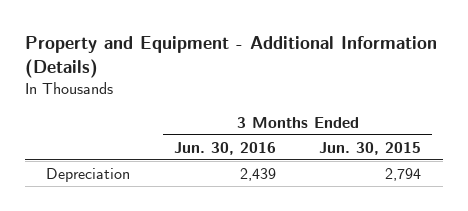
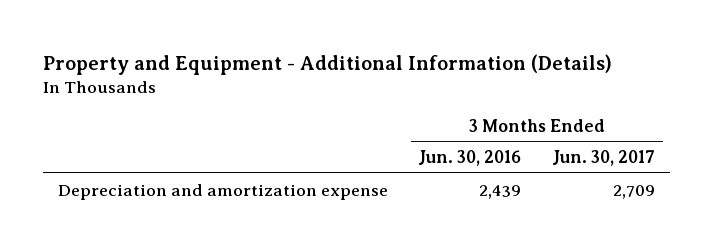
- | 3 Months Ended Jun. 30, 2016 | 3 Months Ended Jun. 30, 2015
+ | 3 Months Ended Jun. 30, 2016 | 3 Months Ended Jun. 30, 2017
- Depreciation | 2,439 | 2,794
+ Depreciation and amortization expense | 2,439 | 2,709

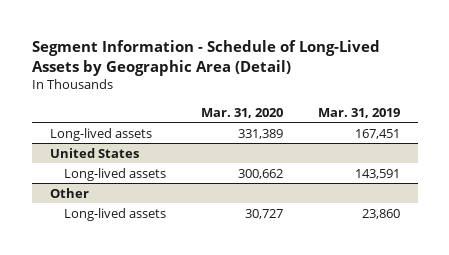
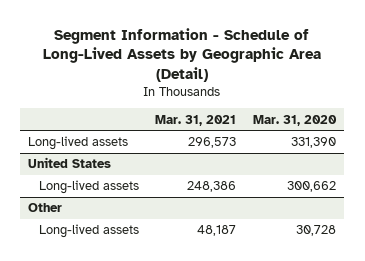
- | Mar. 31, 2020 | Mar. 31, 2019
+ | Mar. 31, 2021 | Mar. 31, 2020
- Long-lived assets | 331,389 | 167,451
+ Long-lived assets | 296,573 | 331,390
@ Other
- Long-lived assets | 30,727 | 23,860
+ Long-lived assets | 48,187 | 30,728

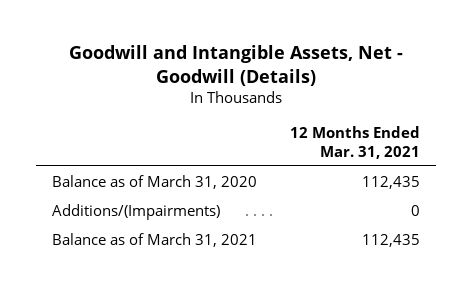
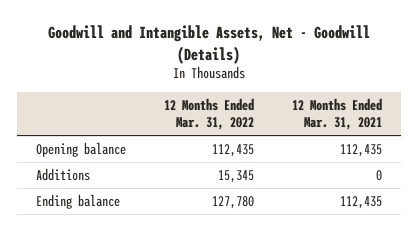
- | 12 Months Ended Mar. 31, 2021
+ | 12 Months Ended Mar. 31, 2022 | 12 Months Ended Mar. 31, 2021
- Balance as of March 31, 2020 | 112,435
- Additions/(Impairments) | 0
- Balance as of March 31, 2021 | 112,435
+ Opening balance | 112,435 | 112,435
+ Additions | 15,345 | 0
+ Ending balance | 127,780 | 112,435

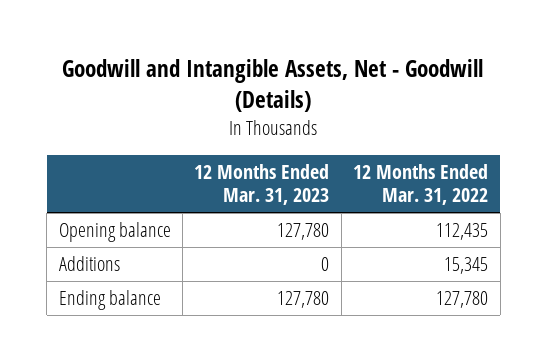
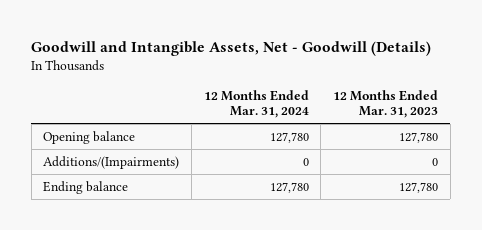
- | 12 Months Ended Mar. 31, 2023 | 12 Months Ended Mar. 31, 2022
+ | 12 Months Ended Mar. 31, 2024 | 12 Months Ended Mar. 31, 2023
- Additions | 0 | 15,345
+ Additions/(Impairments) | 0 | 0

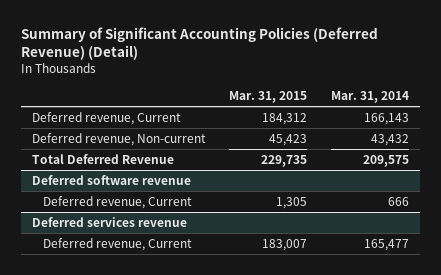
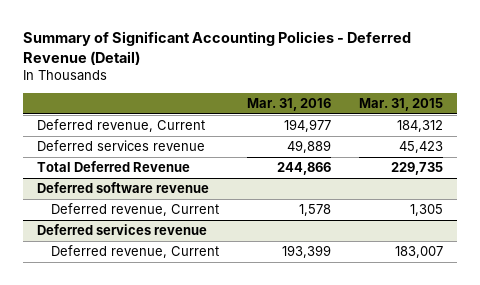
- Summary of Significant Accounting Policies (Deferred Revenue) (Detail)
+ Summary of Significant Accounting Policies - Deferred Revenue (Detail)
- | Mar. 31, 2015 | Mar. 31, 2014
+ | Mar. 31, 2016 | Mar. 31, 2015
- Deferred revenue, Non-current | 45,423 | 43,432
+ Deferred services revenue | 49,889 | 45,423

